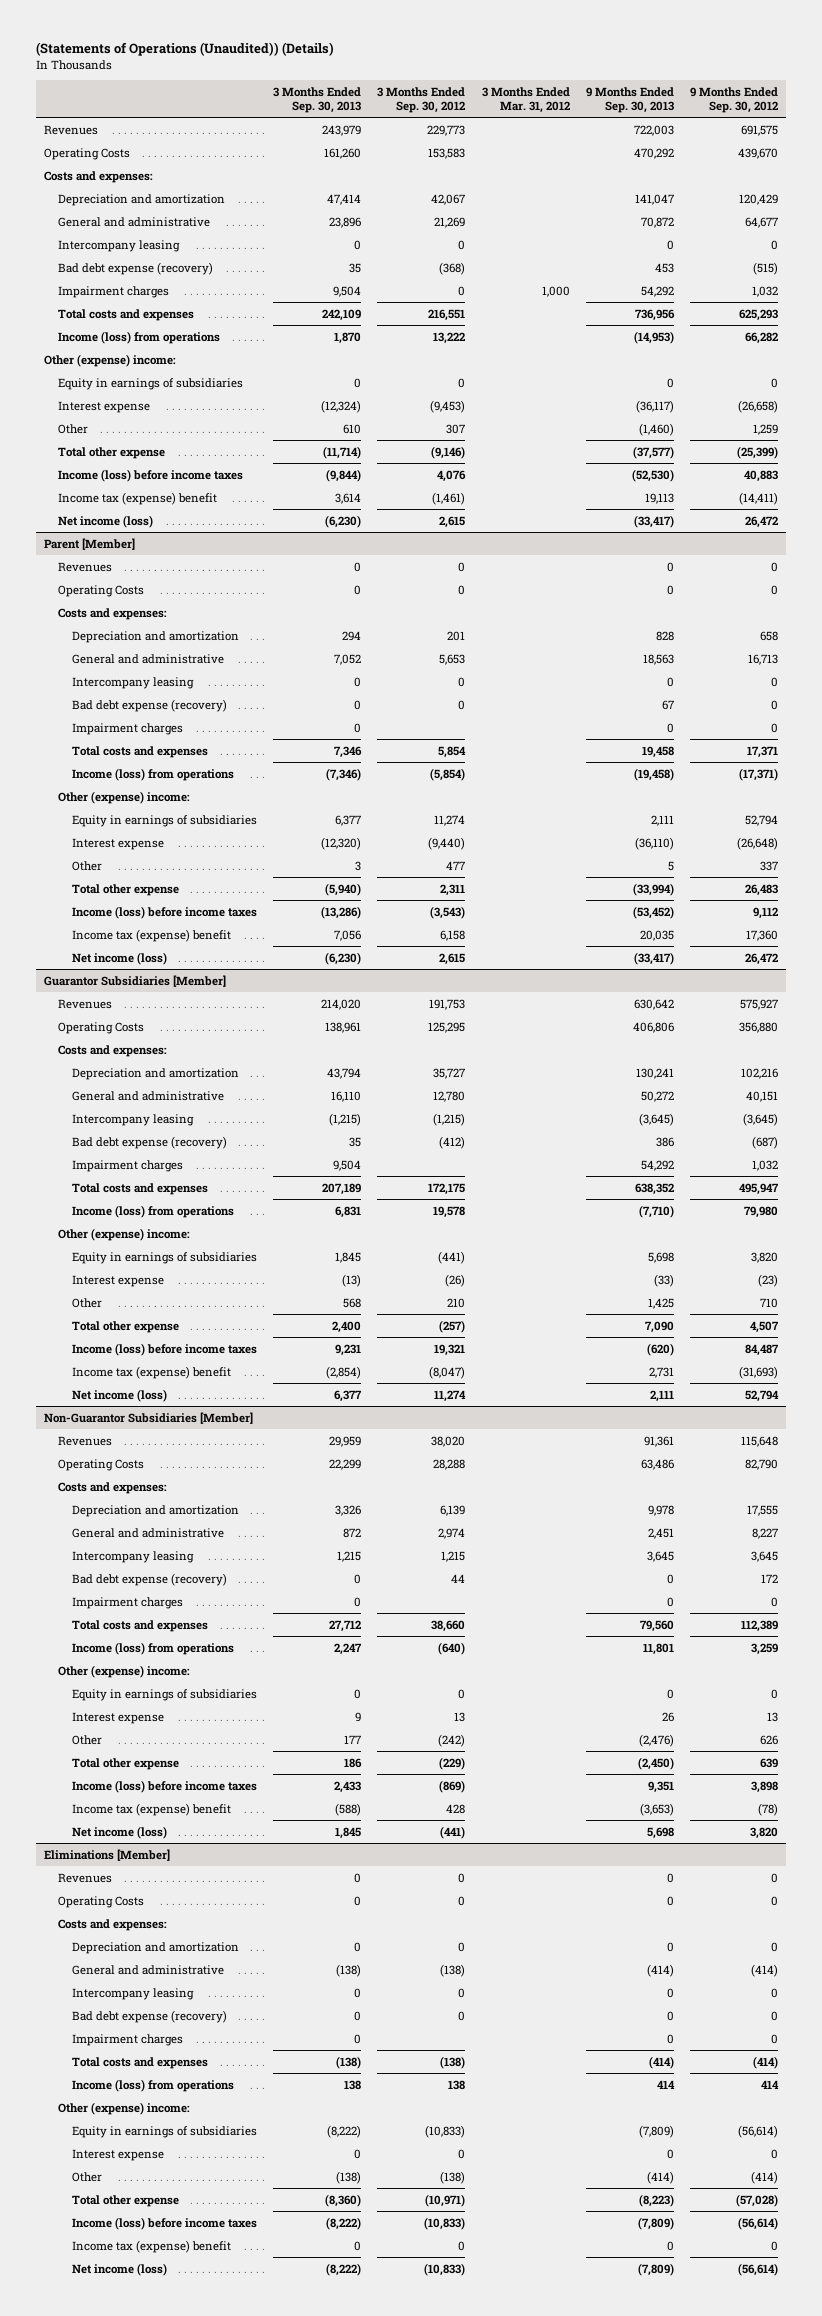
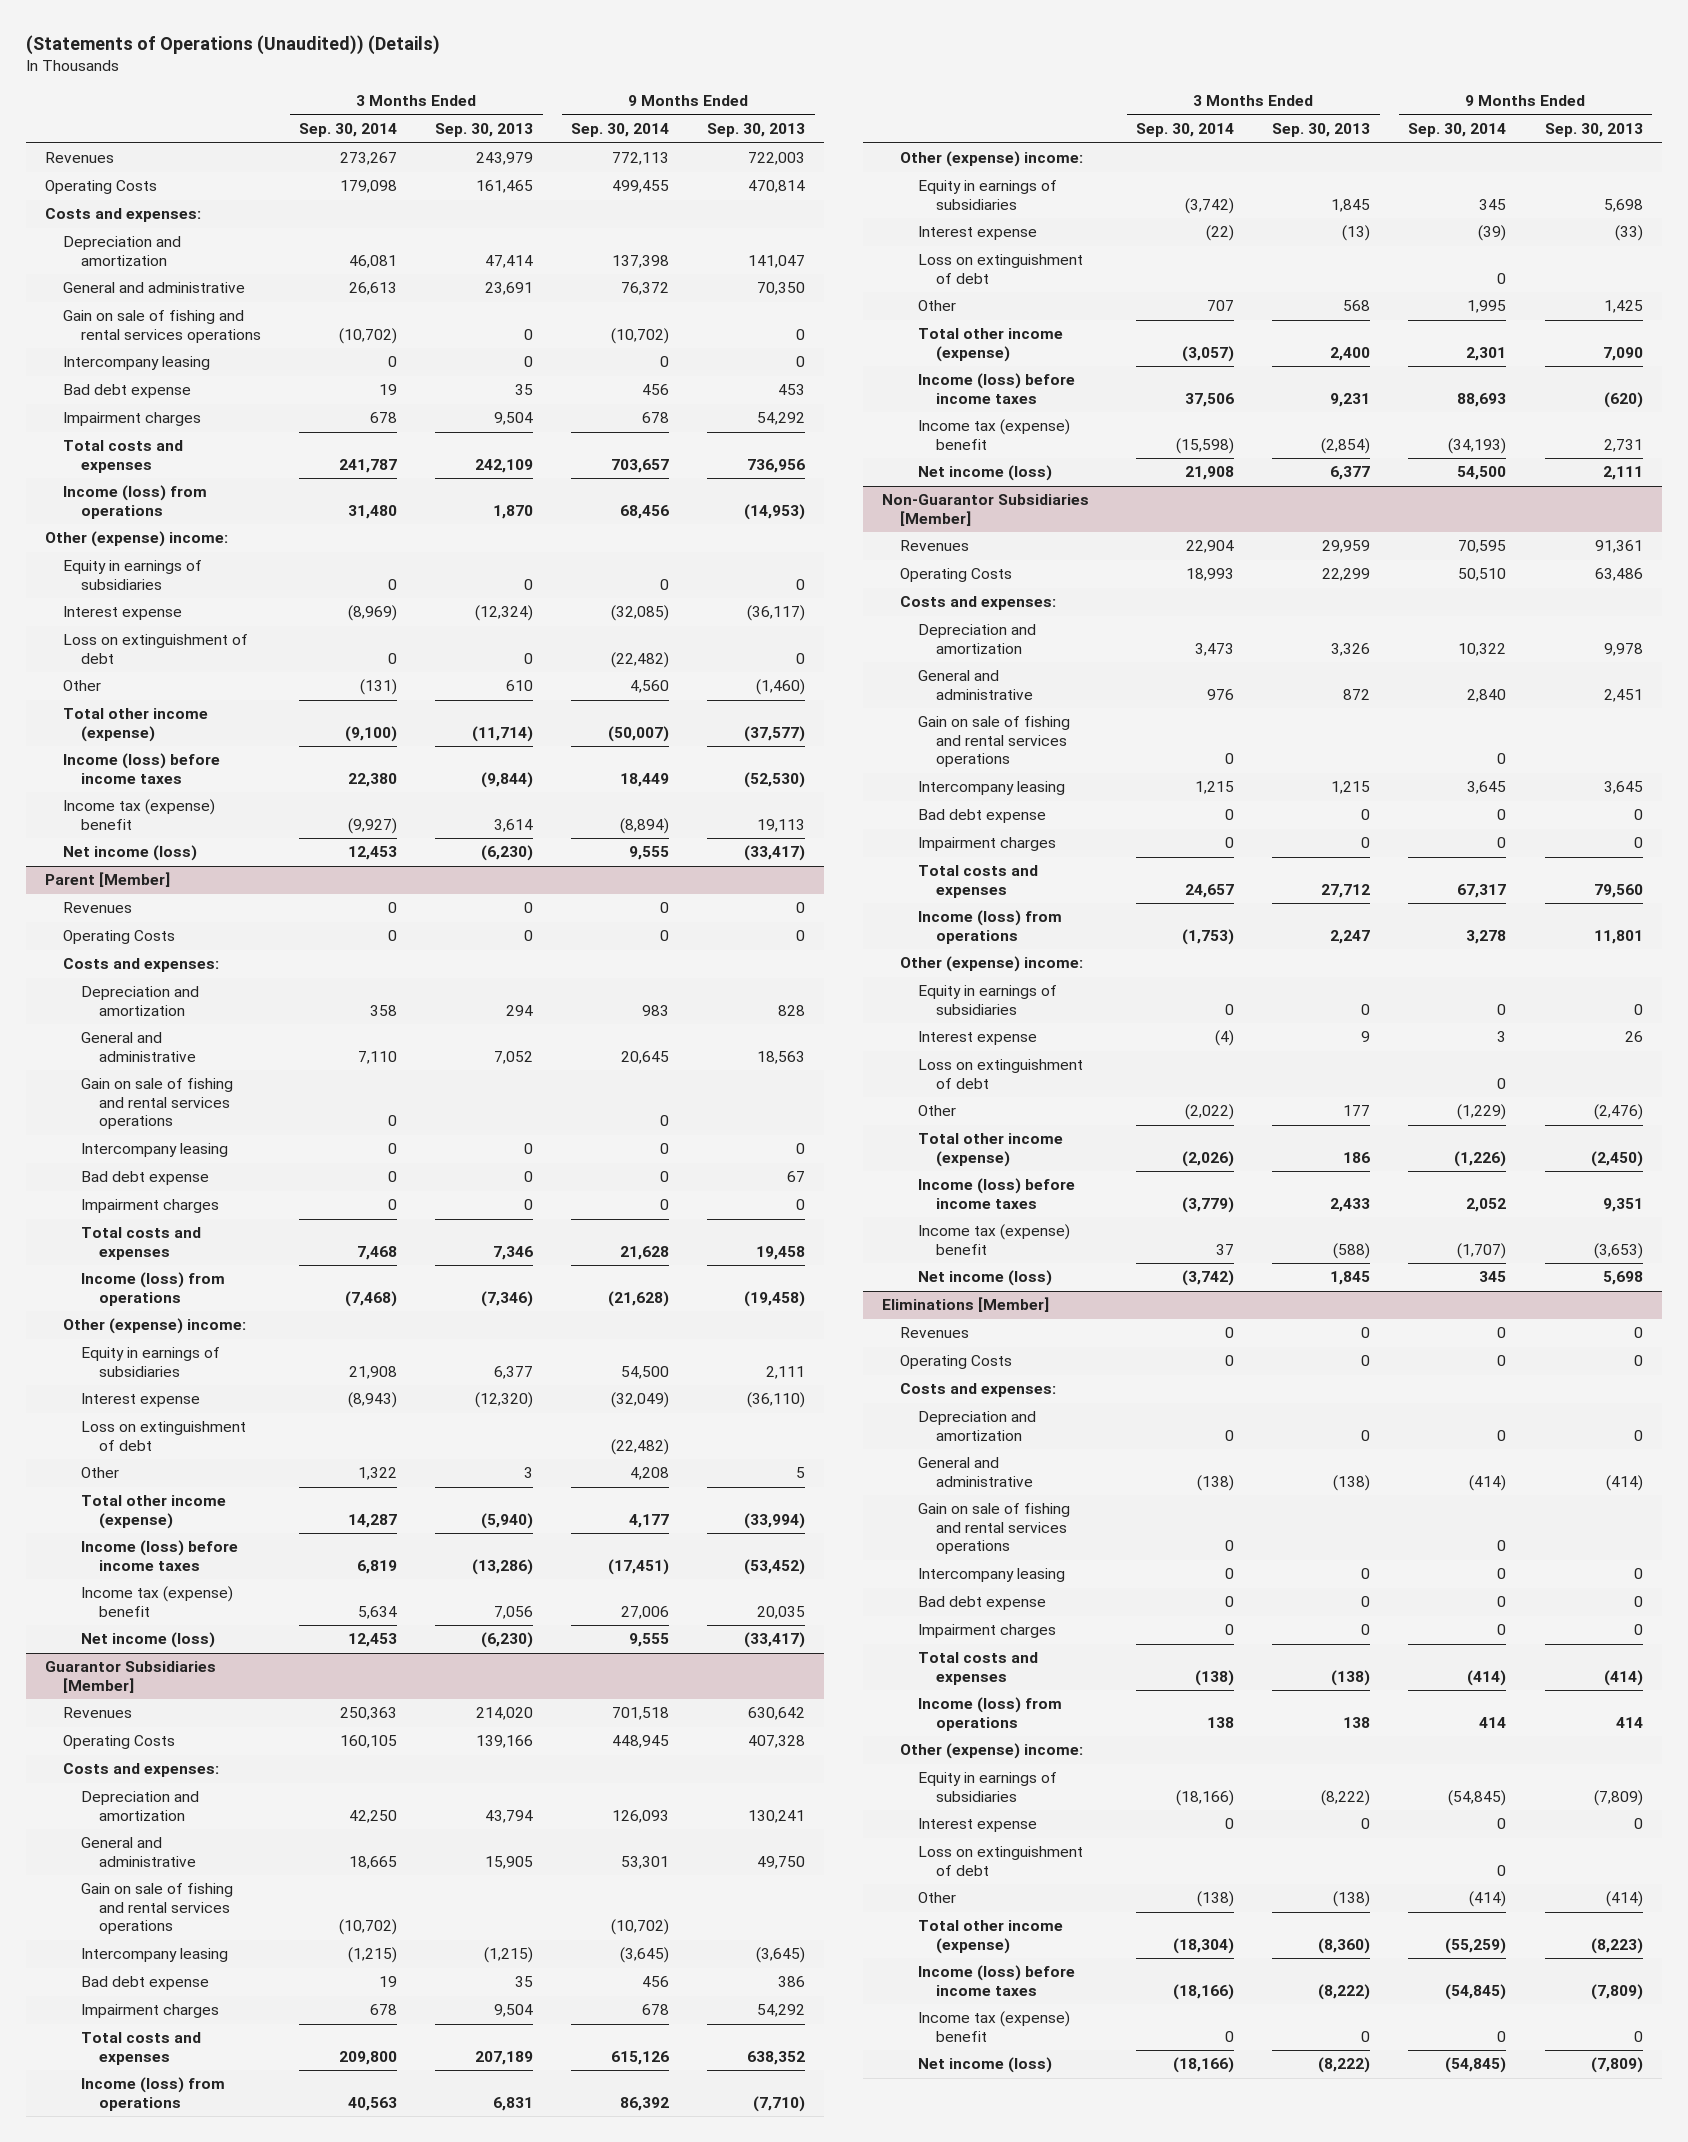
- | 3 Months Ended Sep. 30, 2013 | 3 Months Ended Sep. 30, 2012 | 3 Months Ended Mar. 31, 2012 | 9 Months Ended Sep. 30, 2013 | 9 Months Ended Sep. 30, 2012
+ | 3 Months Ended Sep. 30, 2014 | 3 Months Ended Sep. 30, 2013 | 9 Months Ended Sep. 30, 2014 | 9 Months Ended Sep. 30, 2013
- Operating Costs | 161,260 | 153,583 | | 470,292 | 439,670
+ Operating Costs | 179,098 | 161,465 | 499,455 | 470,814
- General and administrative | 23,896 | 21,269 | | 70,872 | 64,677
+ General and administrative | 26,613 | 23,691 | 76,372 | 70,350
+ Gain on sale of fishing and rental services operations | (10,702) | 0 | (10,702) | 0
- Bad debt expense (recovery) | 35 | (368) | | 453 | (515)
+ Bad debt expense | 19 | 35 | 456 | 453
+ Loss on extinguishment of debt | 0 | 0 | (22,482) | 0
- Total other expense | (11,714) | (9,146) | | (37,577) | (25,399)
+ Total other income (expense) | (9,100) | (11,714) | (50,007) | (37,577)
@ Parent [Member]
+ Gain on sale of fishing and rental services operations | 0 | | 0 |
- Bad debt expense (recovery) | 0 | 0 | | 67 | 0
+ Bad debt expense | 0 | 0 | 0 | 67
+ Loss on extinguishment of debt | | | (22,482) |
- Total other expense | (5,940) | 2,311 | | (33,994) | 26,483
+ Total other income (expense) | 14,287 | (5,940) | 4,177 | (33,994)
@ Guarantor Subsidiaries [Member]
- Operating Costs | 138,961 | 125,295 | | 406,806 | 356,880
+ Operating Costs | 160,105 | 139,166 | 448,945 | 407,328
- General and administrative | 16,110 | 12,780 | | 50,272 | 40,151
+ General and administrative | 18,665 | 15,905 | 53,301 | 49,750
+ Gain on sale of fishing and rental services operations | (10,702) | | (10,702) |
- Bad debt expense (recovery) | 35 | (412) | | 386 | (687)
+ Bad debt expense | 19 | 35 | 456 | 386
+ Loss on extinguishment of debt | | | 0 |
- Total other expense | 2,400 | (257) | | 7,090 | 4,507
+ Total other income (expense) | (3,057) | 2,400 | 2,301 | 7,090
@ Non-Guarantor Subsidiaries [Member]
+ Gain on sale of fishing and rental services operations | 0 | | 0 |
- Bad debt expense (recovery) | 0 | 44 | | 0 | 172
+ Bad debt expense | 0 | 0 | 0 | 0
+ Loss on extinguishment of debt | | | 0 |
- Total other expense | 186 | (229) | | (2,450) | 639
+ Total other income (expense) | (2,026) | 186 | (1,226) | (2,450)
@ Eliminations [Member]
+ Gain on sale of fishing and rental services operations | 0 | | 0 |
- Bad debt expense (recovery) | 0 | 0 | | 0 | 0
+ Bad debt expense | 0 | 0 | 0 | 0
+ Loss on extinguishment of debt | | | 0 |
- Total other expense | (8,360) | (10,971) | | (8,223) | (57,028)
+ Total other income (expense) | (18,304) | (8,360) | (55,259) | (8,223)

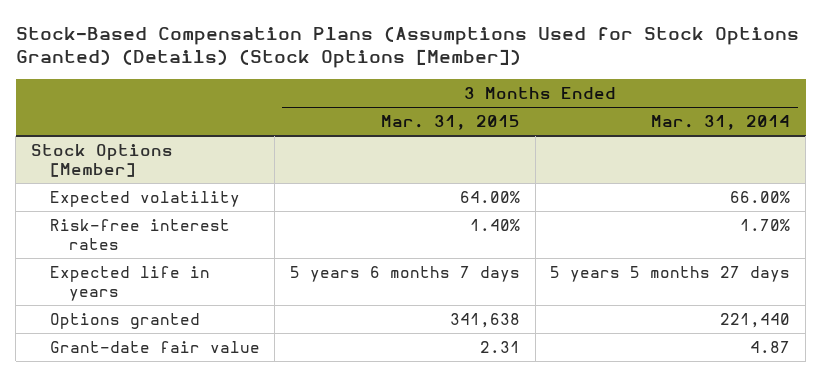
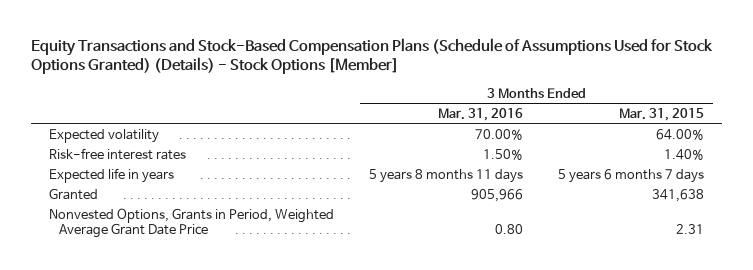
- Stock-Based Compensation Plans (Assumptions Used for Stock Options Granted) (Details) (Stock Options [Member])
+ Equity Transactions and Stock-Based Compensation Plans (Schedule of Assumptions Used for Stock Options Granted) (Details) - Stock Options [Member]
- | 3 Months Ended Mar. 31, 2015 | 3 Months Ended Mar. 31, 2014
+ | 3 Months Ended Mar. 31, 2016 | 3 Months Ended Mar. 31, 2015
- Stock Options [Member]
- Options granted | 341,638 | 221,440
- Grant-date fair value | 2.31 | 4.87
+ Granted | 905,966 | 341,638
+ Nonvested Options, Grants in Period, Weighted Average Grant Date Price | 0.80 | 2.31

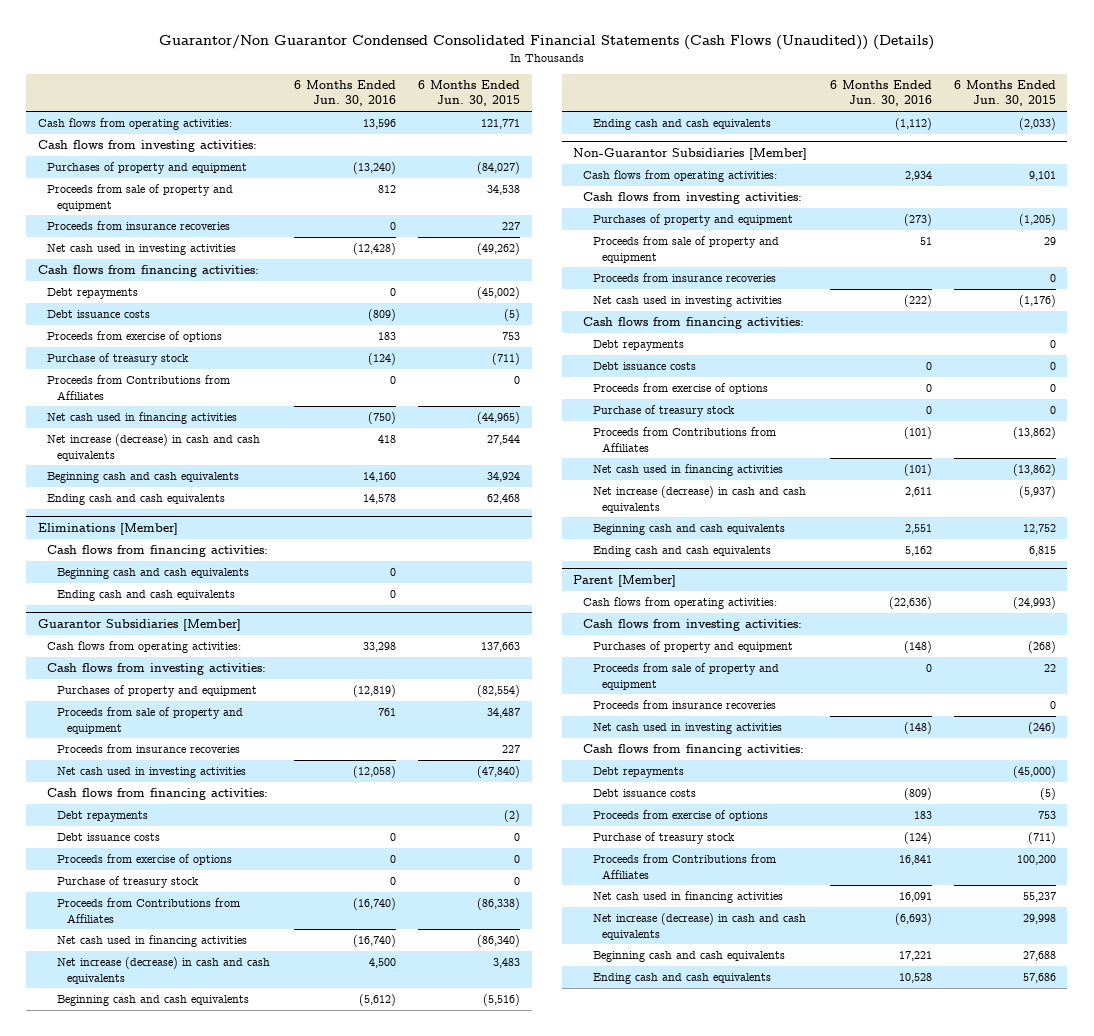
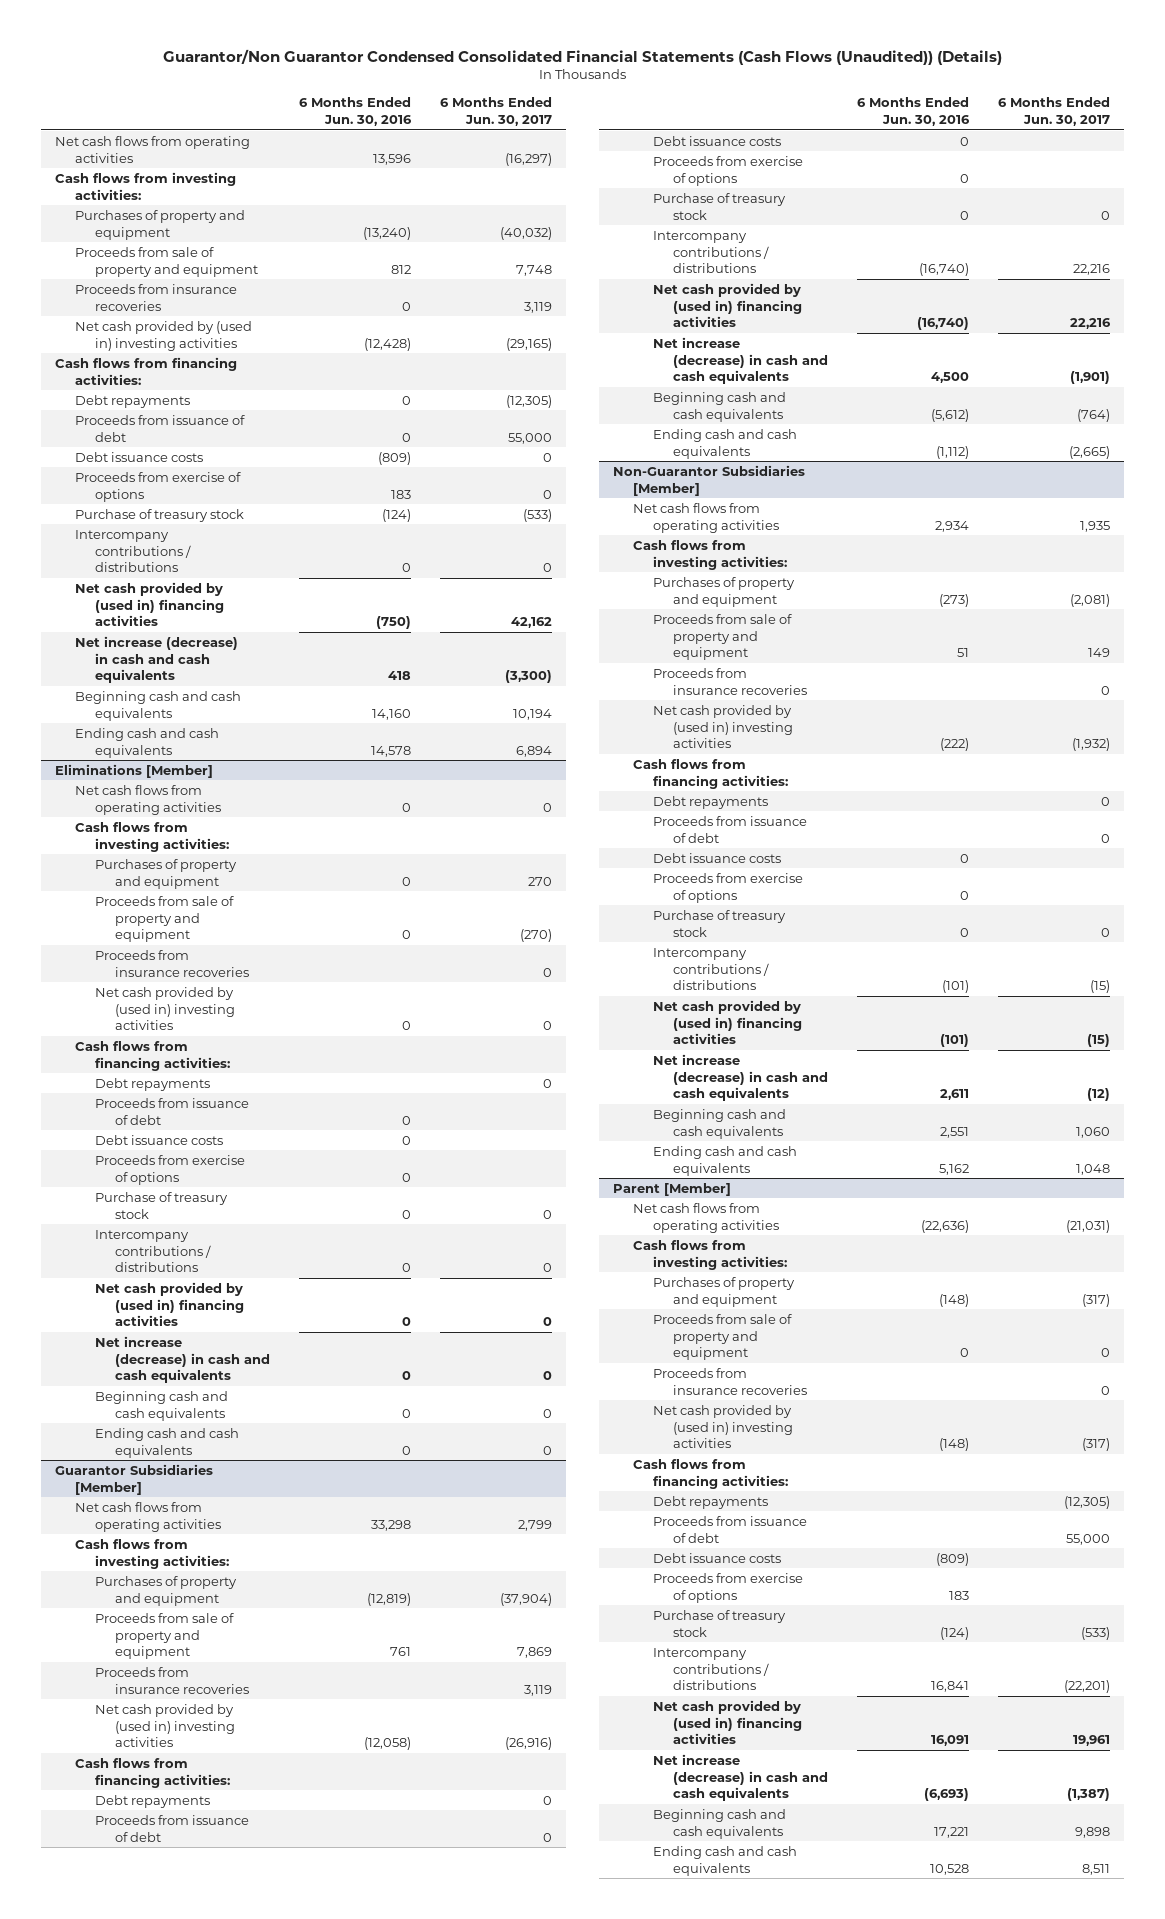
- | 6 Months Ended Jun. 30, 2016 | 6 Months Ended Jun. 30, 2015
+ | 6 Months Ended Jun. 30, 2016 | 6 Months Ended Jun. 30, 2017
- Cash flows from operating activities: | 13,596 | 121,771
+ Net cash flows from operating activities | 13,596 | (16,297)
- Net cash used in investing activities | (12,428) | (49,262)
+ Net cash provided by (used in) investing activities | (12,428) | (29,165)
+ Proceeds from issuance of debt | 0 | 55,000
- Proceeds from Contributions from Affiliates | 0 | 0
- Net cash used in financing activities | (750) | (44,965)
+ Intercompany contributions / distributions | 0 | 0
+ Net cash provided by (used in) financing activities | (750) | 42,162
@ Eliminations [Member]
+ Net cash flows from operating activities | 0 | 0
+ Cash flows from investing activities:
+ Purchases of property and equipment | 0 | 270
+ Proceeds from sale of property and equipment | 0 | (270)
+ Proceeds from insurance recoveries | | 0
+ Net cash provided by (used in) investing activities | 0 | 0
+ Debt repayments | | 0
+ Proceeds from issuance of debt | 0 |
+ Debt issuance costs | 0 |
+ Proceeds from exercise of options | 0 |
+ Purchase of treasury stock | 0 | 0
+ Intercompany contributions / distributions | 0 | 0
+ Net cash provided by (used in) financing activities | 0 | 0
+ Net increase (decrease) in cash and cash equivalents | 0 | 0
@ Guarantor Subsidiaries [Member]
- Cash flows from operating activities: | 33,298 | 137,663
+ Net cash flows from operating activities | 33,298 | 2,799
- Net cash used in investing activities | (12,058) | (47,840)
+ Net cash provided by (used in) investing activities | (12,058) | (26,916)
+ Proceeds from issuance of debt | | 0
- Proceeds from Contributions from Affiliates | (16,740) | (86,338)
- Net cash used in financing activities | (16,740) | (86,340)
+ Intercompany contributions / distributions | (16,740) | 22,216
+ Net cash provided by (used in) financing activities | (16,740) | 22,216
@ Non-Guarantor Subsidiaries [Member]
- Cash flows from operating activities: | 2,934 | 9,101
+ Net cash flows from operating activities | 2,934 | 1,935
- Net cash used in investing activities | (222) | (1,176)
+ Net cash provided by (used in) investing activities | (222) | (1,932)
+ Proceeds from issuance of debt | | 0
- Proceeds from Contributions from Affiliates | (101) | (13,862)
- Net cash used in financing activities | (101) | (13,862)
+ Intercompany contributions / distributions | (101) | (15)
+ Net cash provided by (used in) financing activities | (101) | (15)
@ Parent [Member]
- Cash flows from operating activities: | (22,636) | (24,993)
+ Net cash flows from operating activities | (22,636) | (21,031)
- Net cash used in investing activities | (148) | (246)
+ Net cash provided by (used in) investing activities | (148) | (317)
+ Proceeds from issuance of debt | | 55,000
- Proceeds from Contributions from Affiliates | 16,841 | 100,200
- Net cash used in financing activities | 16,091 | 55,237
+ Intercompany contributions / distributions | 16,841 | (22,201)
+ Net cash provided by (used in) financing activities | 16,091 | 19,961

